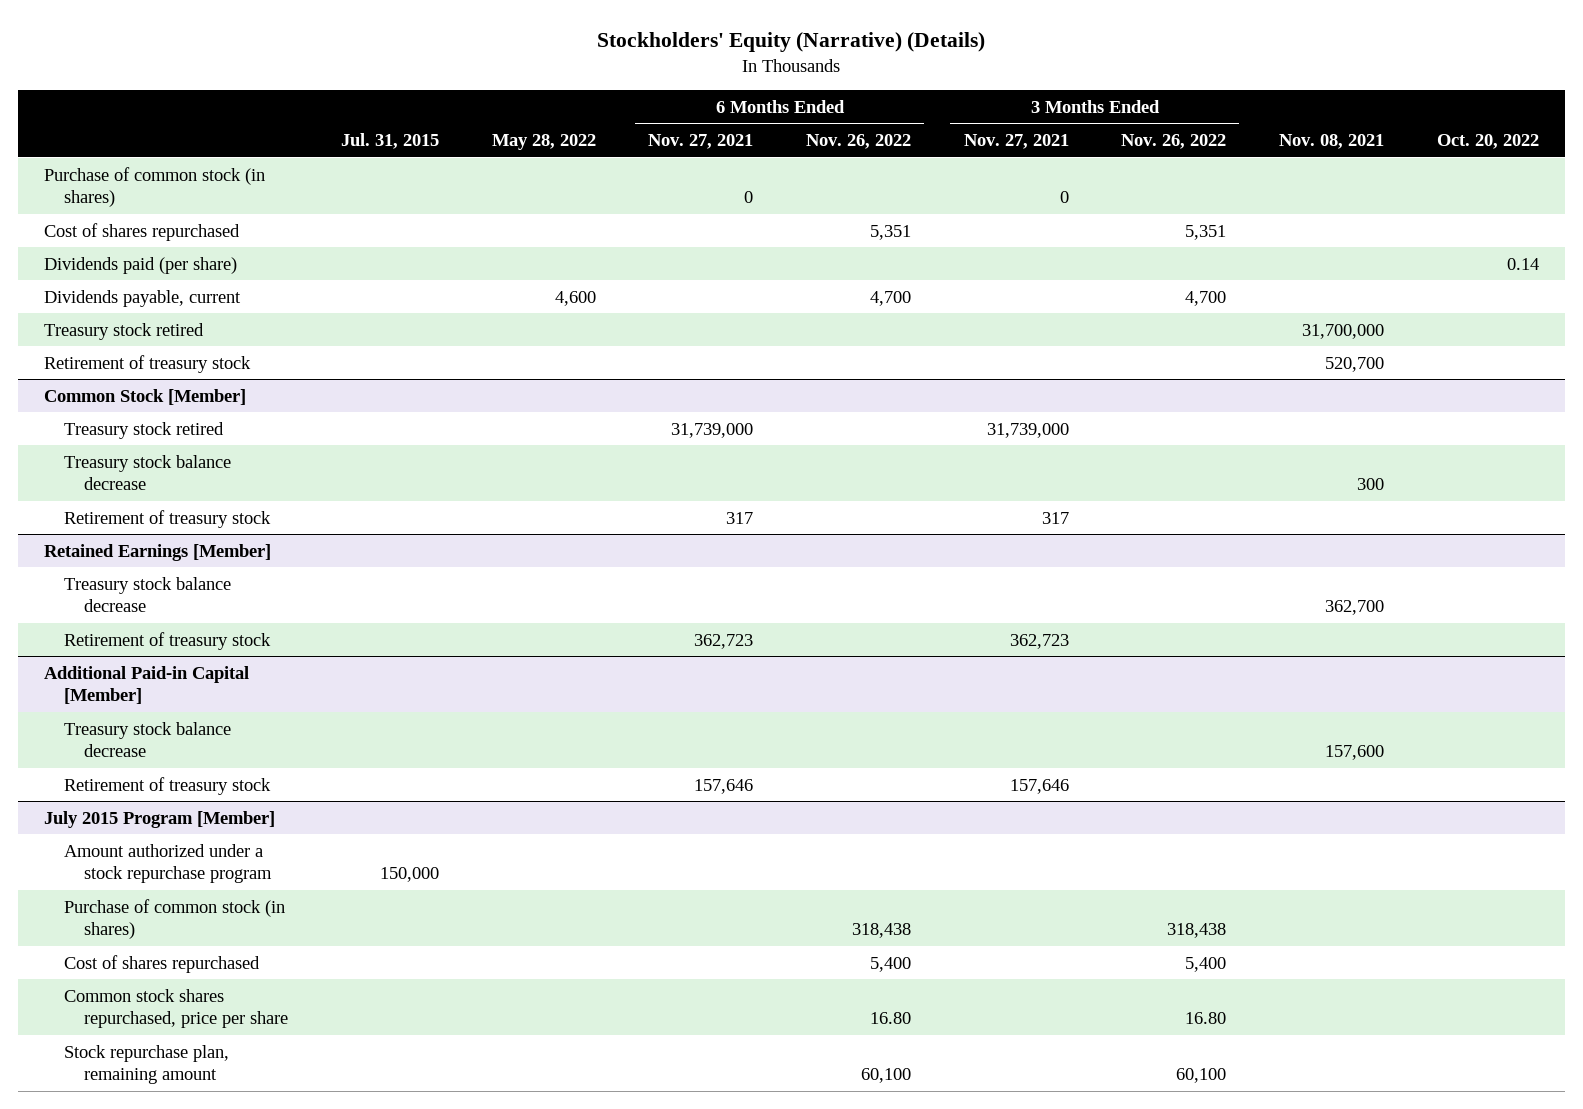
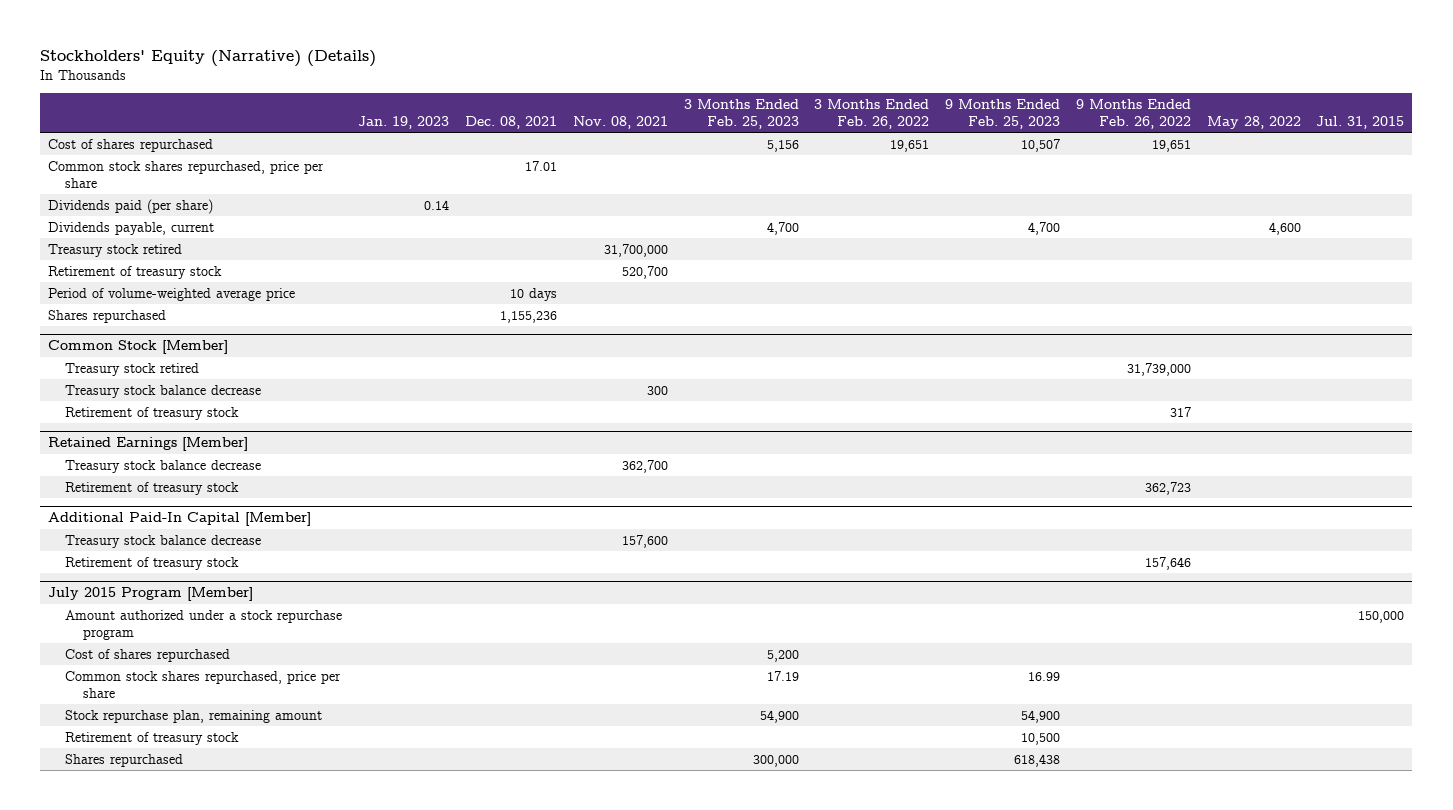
- | Jul. 31, 2015 | May 28, 2022 | 6 Months Ended Nov. 27, 2021 | 6 Months Ended Nov. 26, 2022 | 3 Months Ended Nov. 27, 2021 | 3 Months Ended Nov. 26, 2022 | Nov. 08, 2021 | Oct. 20, 2022
+ | Jan. 19, 2023 | Dec. 08, 2021 | Nov. 08, 2021 | 3 Months Ended Feb. 25, 2023 | 3 Months Ended Feb. 26, 2022 | 9 Months Ended Feb. 25, 2023 | 9 Months Ended Feb. 26, 2022 | May 28, 2022 | Jul. 31, 2015
- Purchase of common stock (in shares) | | | 0 | | 0 | | |
+ Common stock shares repurchased, price per share | | 17.01 | | | | | | |
+ Period of volume-weighted average price | | 10 days | | | | | | |
+ Shares repurchased | | 1,155,236 | | | | | | |
- Additional Paid-in Capital [Member]
+ Additional Paid-In Capital [Member]
@ July 2015 Program [Member]
- Purchase of common stock (in shares) | | | | 318,438 | | 318,438 | |
+ Retirement of treasury stock | | | | | | 10,500 | | |
+ Shares repurchased | | | | 300,000 | | 618,438 | | |

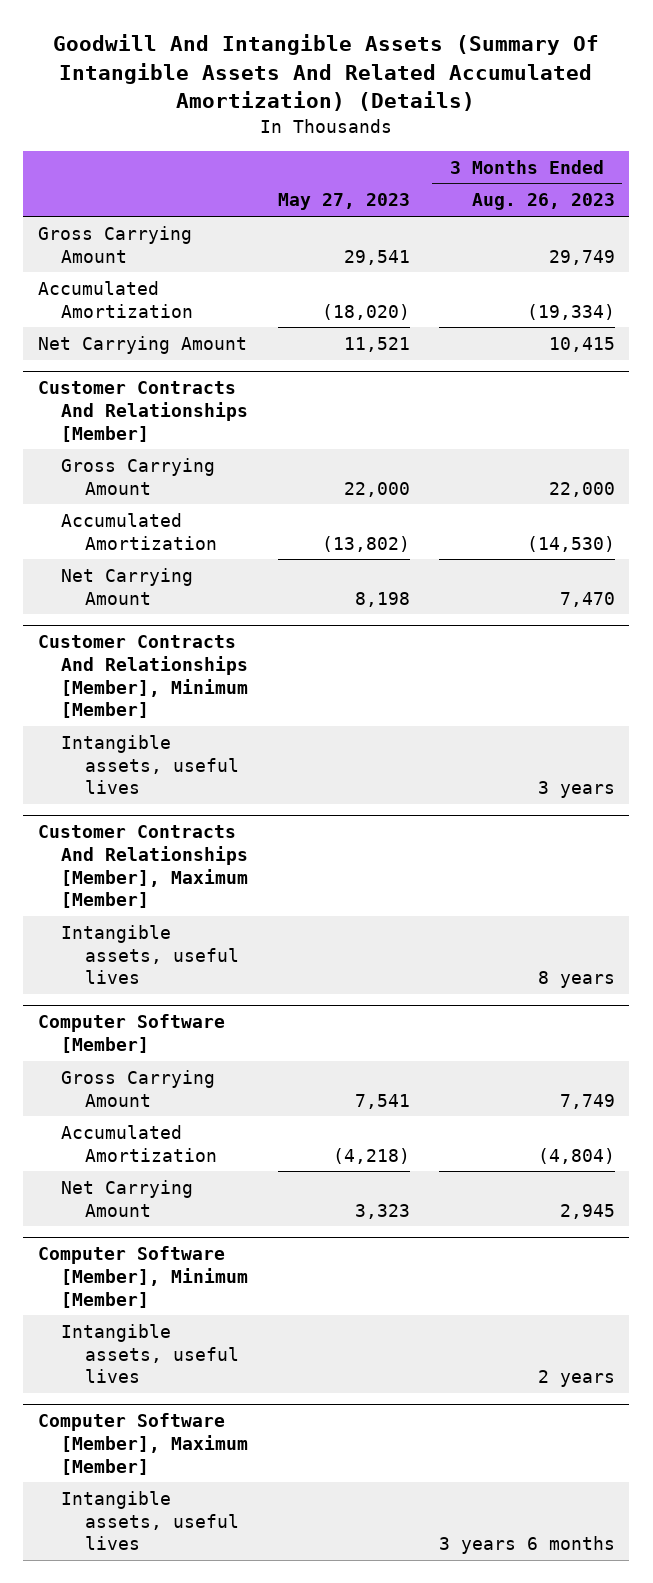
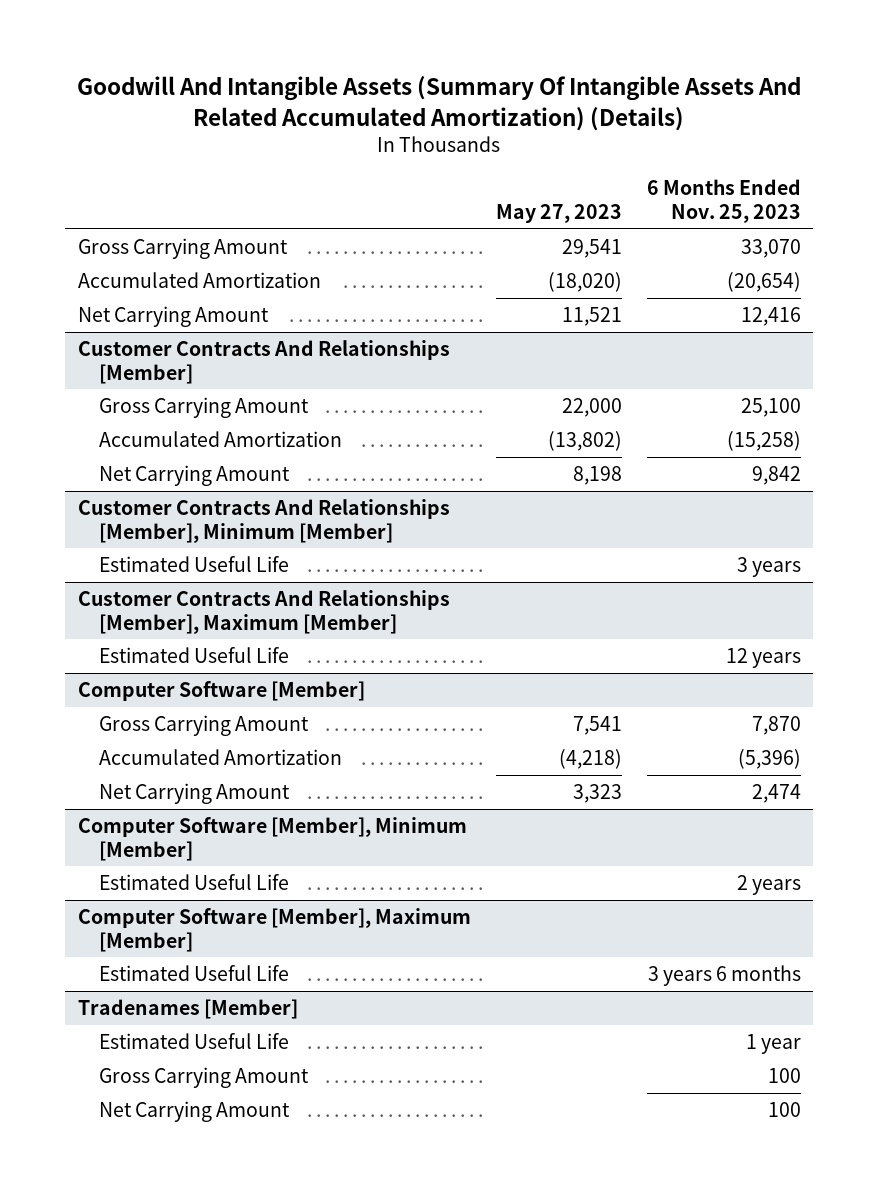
- | May 27, 2023 | 3 Months Ended Aug. 26, 2023
+ | May 27, 2023 | 6 Months Ended Nov. 25, 2023
@ Customer Contracts And Relationships [Member], Minimum [Member]
- Intangible assets, useful lives | | 3 years
+ Estimated Useful Life | | 3 years
@ Customer Contracts And Relationships [Member], Maximum [Member]
- Intangible assets, useful lives | | 8 years
+ Estimated Useful Life | | 12 years
@ Computer Software [Member], Minimum [Member]
- Intangible assets, useful lives | | 2 years
+ Estimated Useful Life | | 2 years
@ Computer Software [Member], Maximum [Member]
- Intangible assets, useful lives | | 3 years 6 months
+ Estimated Useful Life | | 3 years 6 months
+ Tradenames [Member]
+ Estimated Useful Life | | 1 year
+ Gross Carrying Amount | | 100
+ Net Carrying Amount | | 100

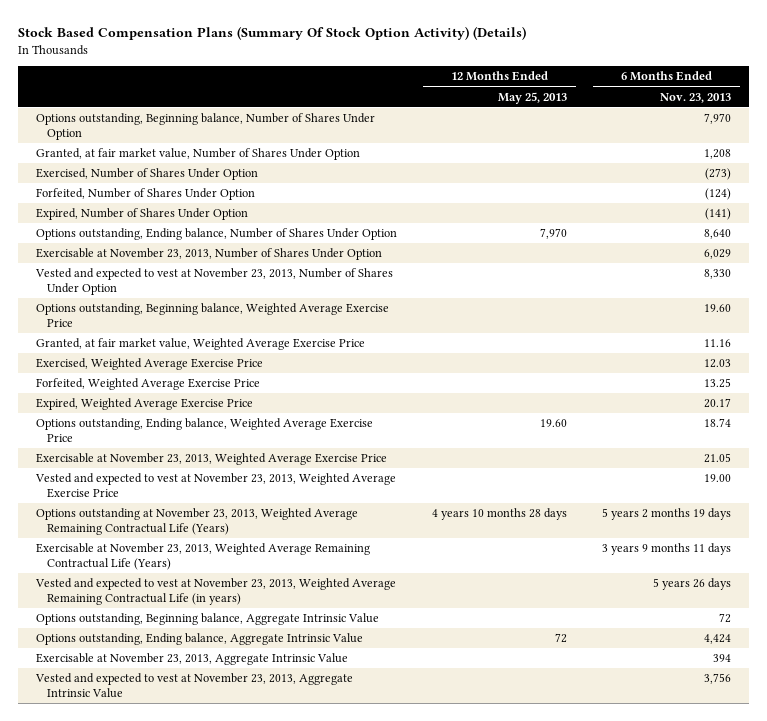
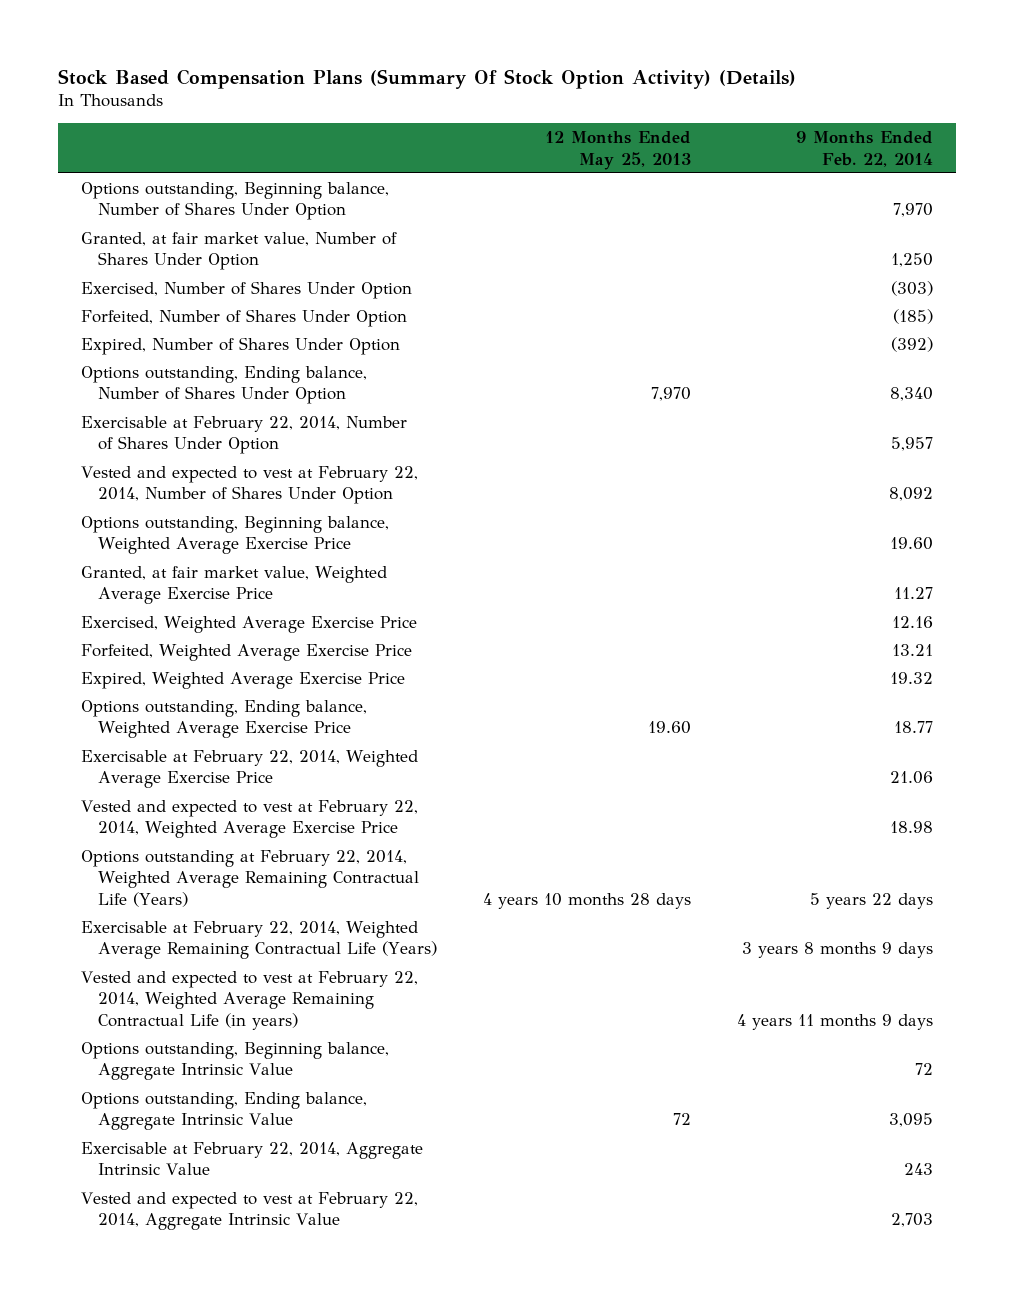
- | 12 Months Ended May 25, 2013 | 6 Months Ended Nov. 23, 2013
+ | 12 Months Ended May 25, 2013 | 9 Months Ended Feb. 22, 2014
- Exercisable at November 23, 2013, Number of Shares Under Option | | 6,029
- Vested and expected to vest at November 23, 2013, Number of Shares Under Option | | 8,330
+ Exercisable at February 22, 2014, Number of Shares Under Option | | 5,957
+ Vested and expected to vest at February 22, 2014, Number of Shares Under Option | | 8,092
- Exercisable at November 23, 2013, Weighted Average Exercise Price | | 21.05
- Vested and expected to vest at November 23, 2013, Weighted Average Exercise Price | | 19.00
- Options outstanding at November 23, 2013, Weighted Average Remaining Contractual Life (Years) | 4 years 10 months 28 days | 5 years 2 months 19 days
- Exercisable at November 23, 2013, Weighted Average Remaining Contractual Life (Years) | | 3 years 9 months 11 days
- Vested and expected to vest at November 23, 2013, Weighted Average Remaining Contractual Life (in years) | | 5 years 26 days
+ Exercisable at February 22, 2014, Weighted Average Exercise Price | | 21.06
+ Vested and expected to vest at February 22, 2014, Weighted Average Exercise Price | | 18.98
+ Options outstanding at February 22, 2014, Weighted Average Remaining Contractual Life (Years) | 4 years 10 months 28 days | 5 years 22 days
+ Exercisable at February 22, 2014, Weighted Average Remaining Contractual Life (Years) | | 3 years 8 months 9 days
+ Vested and expected to vest at February 22, 2014, Weighted Average Remaining Contractual Life (in years) | | 4 years 11 months 9 days
- Exercisable at November 23, 2013, Aggregate Intrinsic Value | | 394
- Vested and expected to vest at November 23, 2013, Aggregate Intrinsic Value | | 3,756
+ Exercisable at February 22, 2014, Aggregate Intrinsic Value | | 243
+ Vested and expected to vest at February 22, 2014, Aggregate Intrinsic Value | | 2,703

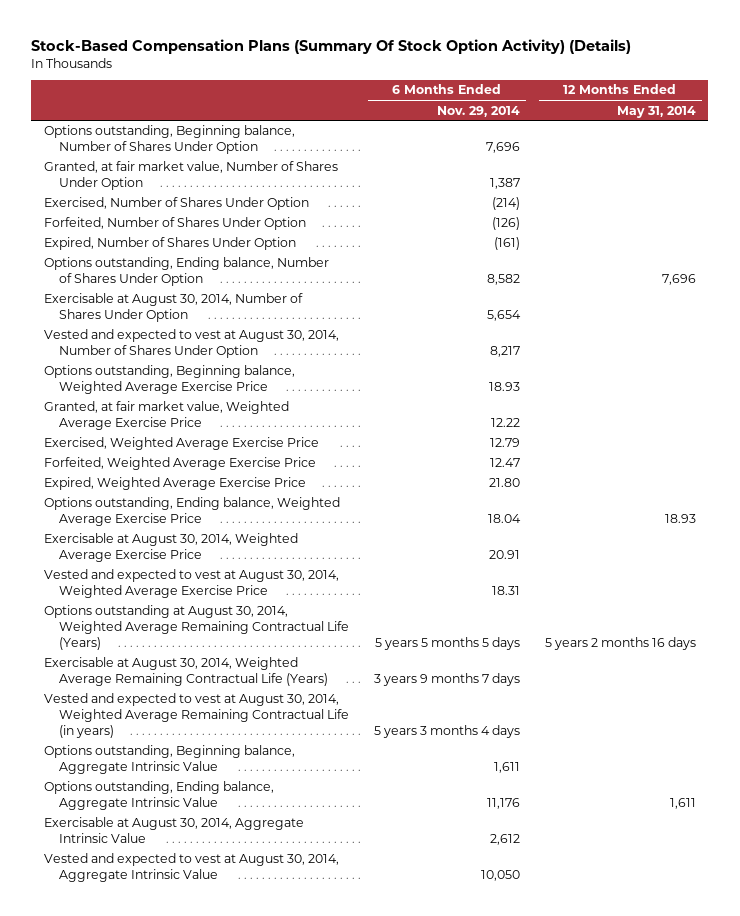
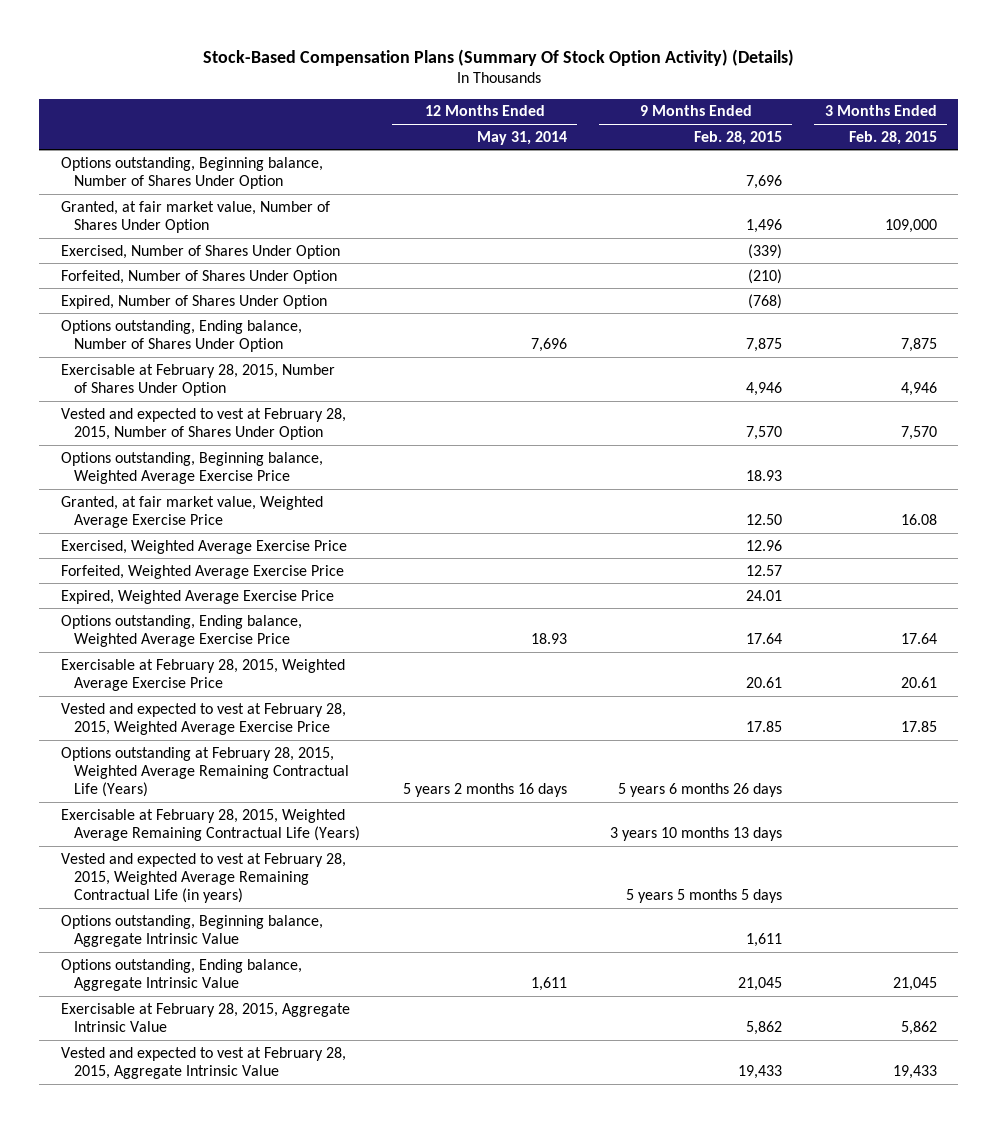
- | 6 Months Ended Nov. 29, 2014 | 12 Months Ended May 31, 2014
+ | 12 Months Ended May 31, 2014 | 9 Months Ended Feb. 28, 2015 | 3 Months Ended Feb. 28, 2015
- Exercisable at August 30, 2014, Number of Shares Under Option | 5,654 |
- Vested and expected to vest at August 30, 2014, Number of Shares Under Option | 8,217 |
+ Exercisable at February 28, 2015, Number of Shares Under Option | | 4,946 | 4,946
+ Vested and expected to vest at February 28, 2015, Number of Shares Under Option | | 7,570 | 7,570
- Exercisable at August 30, 2014, Weighted Average Exercise Price | 20.91 |
- Vested and expected to vest at August 30, 2014, Weighted Average Exercise Price | 18.31 |
- Options outstanding at August 30, 2014, Weighted Average Remaining Contractual Life (Years) | 5 years 5 months 5 days | 5 years 2 months 16 days
- Exercisable at August 30, 2014, Weighted Average Remaining Contractual Life (Years) | 3 years 9 months 7 days |
- Vested and expected to vest at August 30, 2014, Weighted Average Remaining Contractual Life (in years) | 5 years 3 months 4 days |
+ Exercisable at February 28, 2015, Weighted Average Exercise Price | | 20.61 | 20.61
+ Vested and expected to vest at February 28, 2015, Weighted Average Exercise Price | | 17.85 | 17.85
+ Options outstanding at February 28, 2015, Weighted Average Remaining Contractual Life (Years) | 5 years 2 months 16 days | 5 years 6 months 26 days |
+ Exercisable at February 28, 2015, Weighted Average Remaining Contractual Life (Years) | | 3 years 10 months 13 days |
+ Vested and expected to vest at February 28, 2015, Weighted Average Remaining Contractual Life (in years) | | 5 years 5 months 5 days |
- Exercisable at August 30, 2014, Aggregate Intrinsic Value | 2,612 |
- Vested and expected to vest at August 30, 2014, Aggregate Intrinsic Value | 10,050 |
+ Exercisable at February 28, 2015, Aggregate Intrinsic Value | | 5,862 | 5,862
+ Vested and expected to vest at February 28, 2015, Aggregate Intrinsic Value | | 19,433 | 19,433

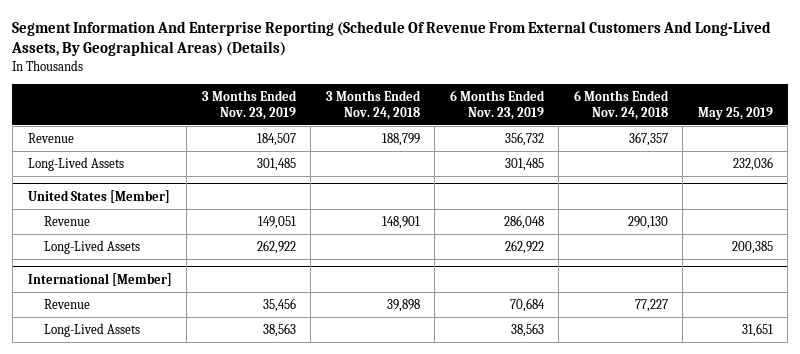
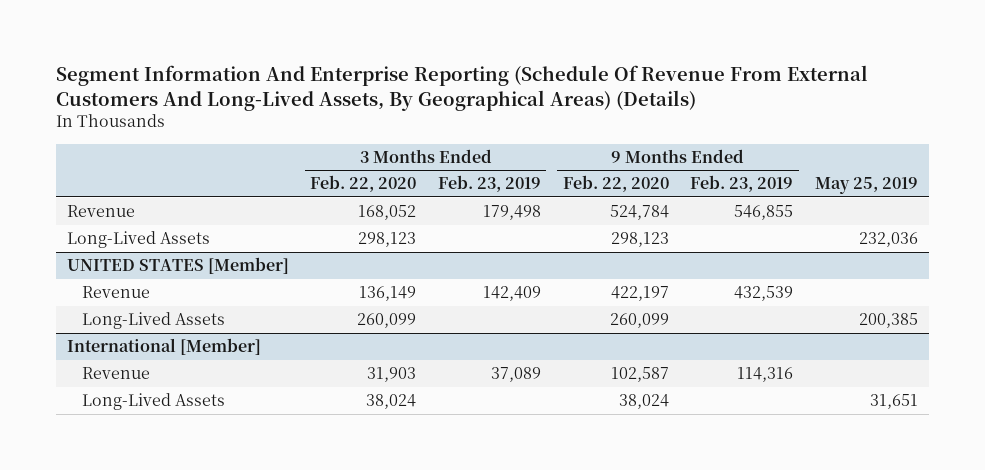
- | 3 Months Ended Nov. 23, 2019 | 3 Months Ended Nov. 24, 2018 | 6 Months Ended Nov. 23, 2019 | 6 Months Ended Nov. 24, 2018 | May 25, 2019
+ | 3 Months Ended Feb. 22, 2020 | 3 Months Ended Feb. 23, 2019 | 9 Months Ended Feb. 22, 2020 | 9 Months Ended Feb. 23, 2019 | May 25, 2019
- United States [Member]
+ UNITED STATES [Member]

